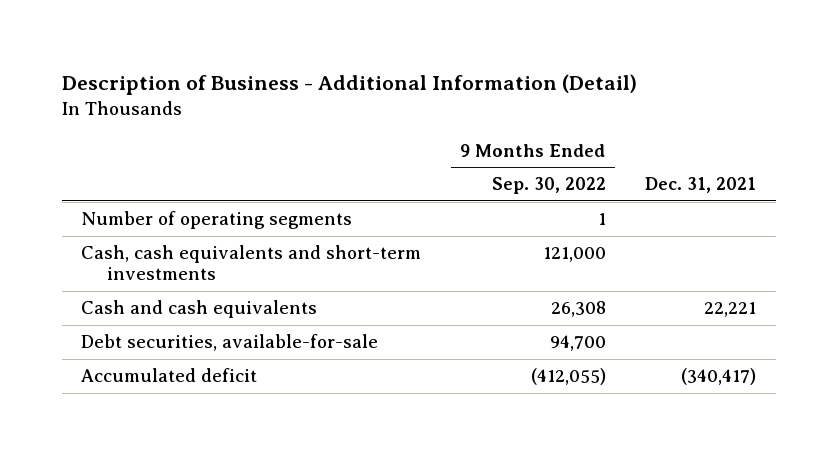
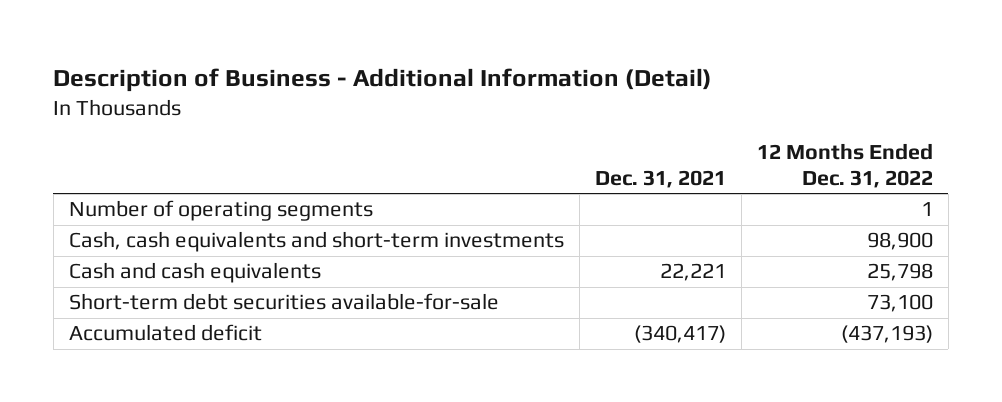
- | 9 Months Ended Sep. 30, 2022 | Dec. 31, 2021
+ | Dec. 31, 2021 | 12 Months Ended Dec. 31, 2022
- Debt securities, available-for-sale | 94,700 |
+ Short-term debt securities available-for-sale | | 73,100

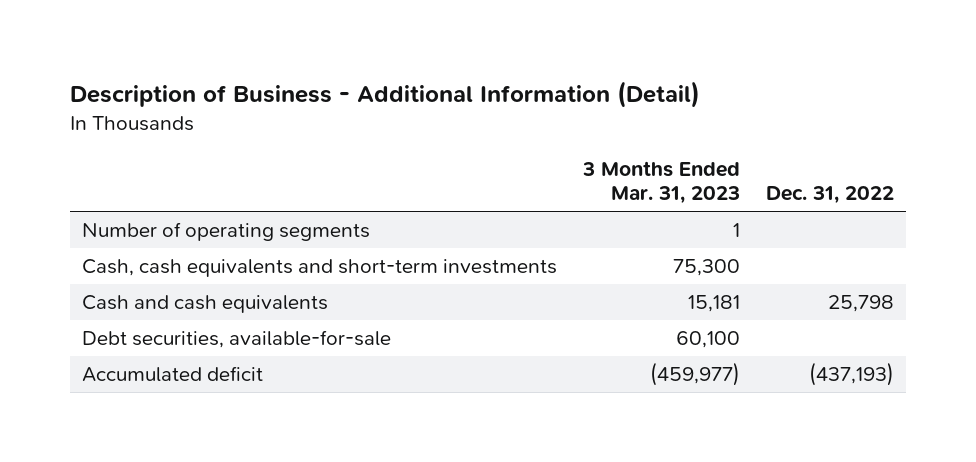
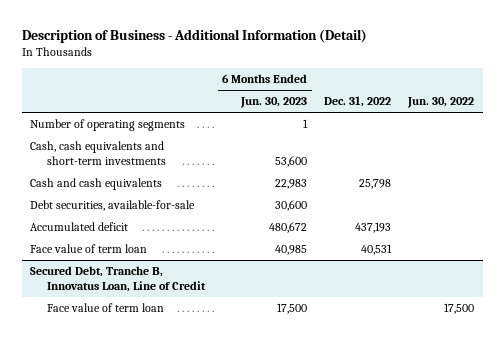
- | 3 Months Ended Mar. 31, 2023 | Dec. 31, 2022
+ | 6 Months Ended Jun. 30, 2023 | Dec. 31, 2022 | Jun. 30, 2022
- Accumulated deficit | (459,977) | (437,193)
+ Accumulated deficit | 480,672 | 437,193 |
+ Face value of term loan | 40,985 | 40,531 |
+ Secured Debt, Tranche B, Innovatus Loan, Line of Credit
+ Face value of term loan | 17,500 | | 17,500

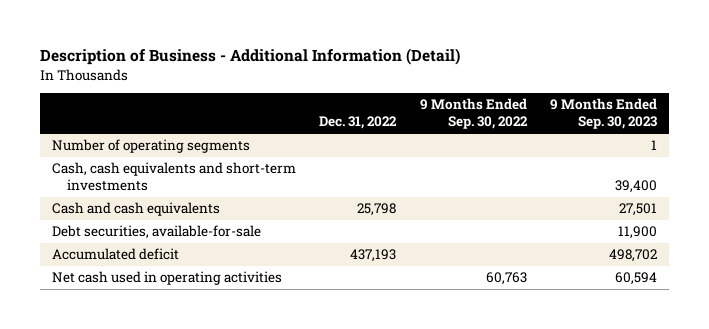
- | 6 Months Ended Jun. 30, 2023 | Dec. 31, 2022 | Jun. 30, 2022
+ | Dec. 31, 2022 | 9 Months Ended Sep. 30, 2022 | 9 Months Ended Sep. 30, 2023
- Face value of term loan | 40,985 | 40,531 |
- Secured Debt, Tranche B, Innovatus Loan, Line of Credit
- Face value of term loan | 17,500 | | 17,500
+ Net cash used in operating activities | | 60,763 | 60,594

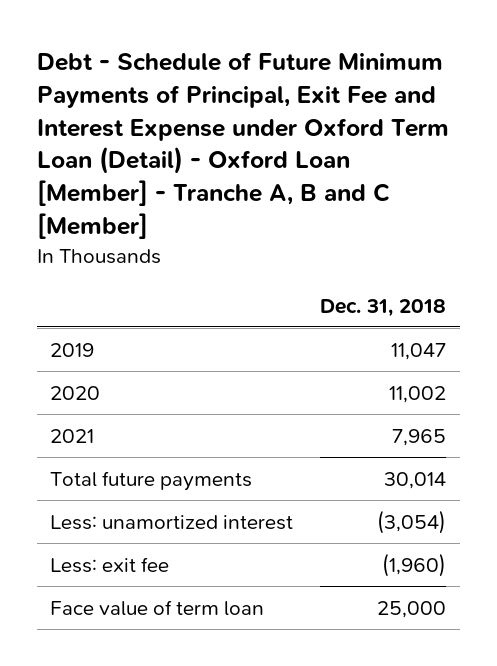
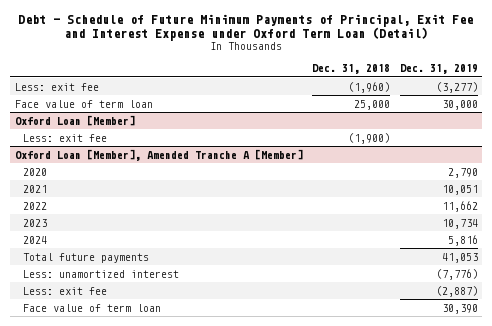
- Debt - Schedule of Future Minimum Payments of Principal, Exit Fee and Interest Expense under Oxford Term Loan (Detail) - Oxford Loan [Member] - Tranche A, B and C [Member]
+ Debt - Schedule of Future Minimum Payments of Principal, Exit Fee and Interest Expense under Oxford Term Loan (Detail)
- | Dec. 31, 2018
+ | Dec. 31, 2018 | Dec. 31, 2019
- 2019 | 11,047
- 2020 | 11,002
- 2021 | 7,965
- Total future payments | 30,014
- Less: unamortized interest | (3,054)
+ Oxford Loan [Member]
+ Less: exit fee | (1,900) |
+ Oxford Loan [Member], Amended Tranche A [Member]
+ 2020 | | 2,790
+ 2021 | | 10,051
+ 2022 | | 11,662
+ 2023 | | 10,734
+ 2024 | | 5,816
+ Total future payments | | 41,053
+ Less: unamortized interest | | (7,776)
+ Less: exit fee | | (2,887)
+ Face value of term loan | | 30,390

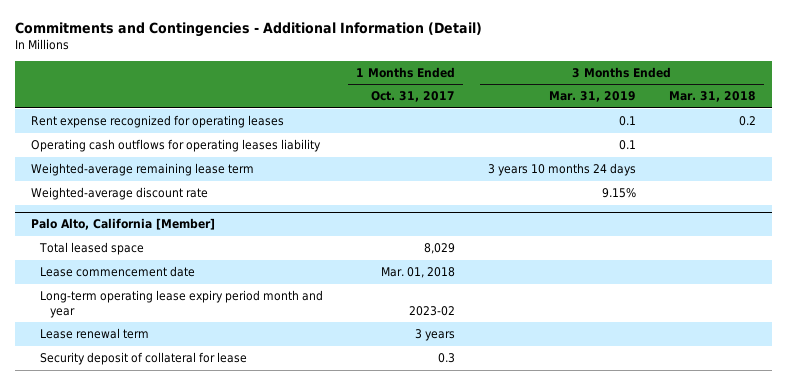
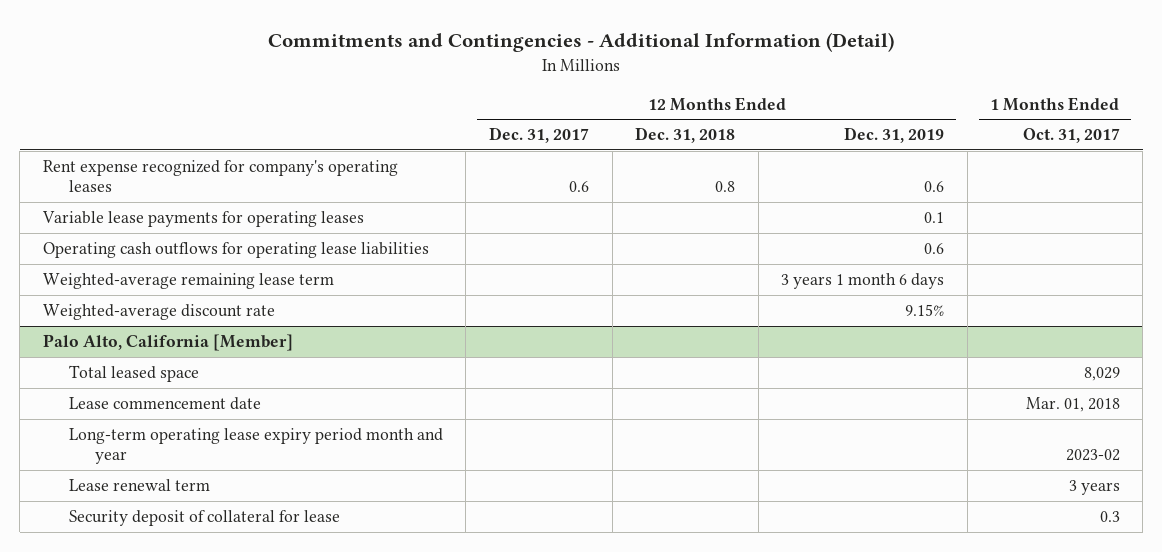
- | 1 Months Ended Oct. 31, 2017 | 3 Months Ended Mar. 31, 2019 | 3 Months Ended Mar. 31, 2018
+ | 12 Months Ended Dec. 31, 2017 | 12 Months Ended Dec. 31, 2018 | 12 Months Ended Dec. 31, 2019 | 1 Months Ended Oct. 31, 2017
- Rent expense recognized for operating leases | | 0.1 | 0.2
- Operating cash outflows for operating leases liability | | 0.1 |
+ Rent expense recognized for company's operating leases | 0.6 | 0.8 | 0.6 |
+ Variable lease payments for operating leases | | | 0.1 |
+ Operating cash outflows for operating lease liabilities | | | 0.6 |

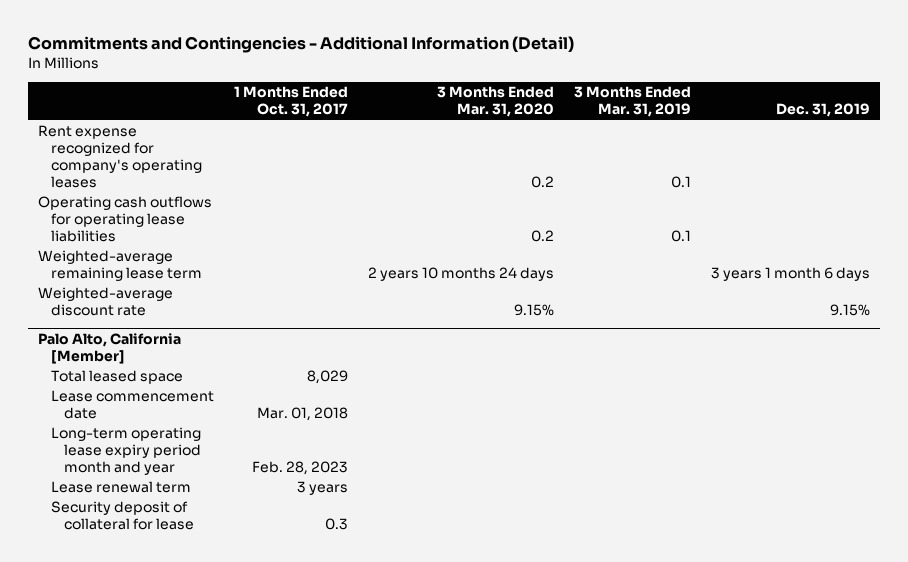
- | 12 Months Ended Dec. 31, 2017 | 12 Months Ended Dec. 31, 2018 | 12 Months Ended Dec. 31, 2019 | 1 Months Ended Oct. 31, 2017
+ | 1 Months Ended Oct. 31, 2017 | 3 Months Ended Mar. 31, 2020 | 3 Months Ended Mar. 31, 2019 | Dec. 31, 2019
- Variable lease payments for operating leases | | | 0.1 |
@ Palo Alto, California [Member]
- Long-term operating lease expiry period month and year | | | | 2023-02
+ Long-term operating lease expiry period month and year | Feb. 28, 2023 | | |

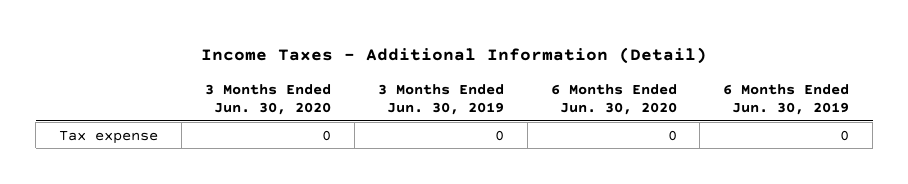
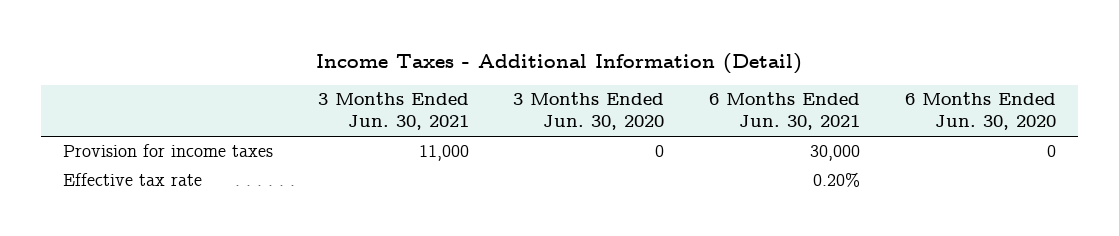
- | 3 Months Ended Jun. 30, 2020 | 3 Months Ended Jun. 30, 2019 | 6 Months Ended Jun. 30, 2020 | 6 Months Ended Jun. 30, 2019
+ | 3 Months Ended Jun. 30, 2021 | 3 Months Ended Jun. 30, 2020 | 6 Months Ended Jun. 30, 2021 | 6 Months Ended Jun. 30, 2020
- Tax expense | 0 | 0 | 0 | 0
+ Provision for income taxes | 11,000 | 0 | 30,000 | 0
+ Effective tax rate | | | 0.20% |

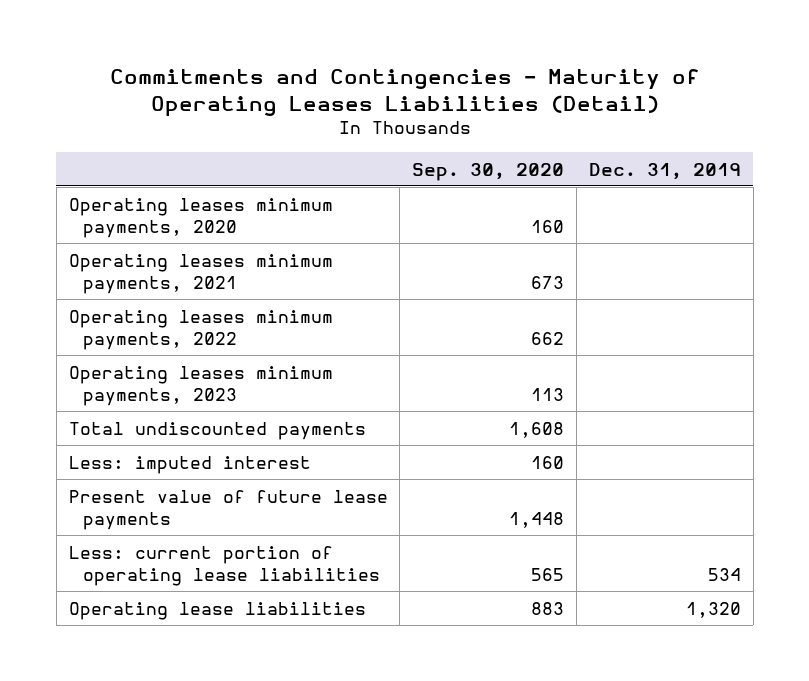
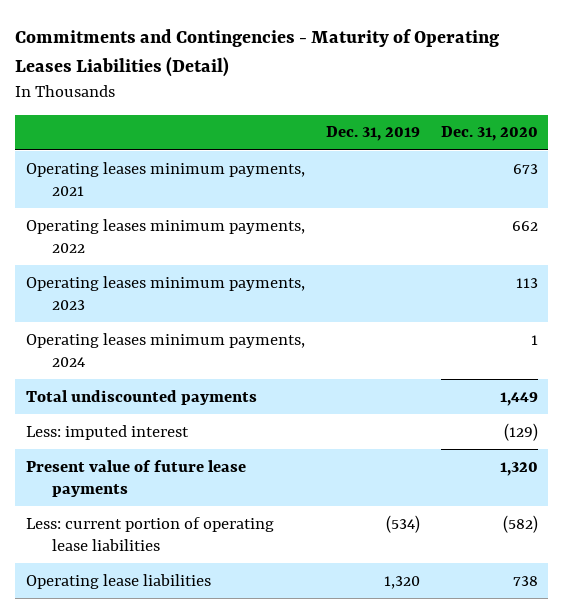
- | Sep. 30, 2020 | Dec. 31, 2019
+ | Dec. 31, 2019 | Dec. 31, 2020
- Operating leases minimum payments, 2020 | 160 |
+ Operating leases minimum payments, 2024 | | 1
- Less: current portion of operating lease liabilities | 565 | 534
+ Less: current portion of operating lease liabilities | (534) | (582)

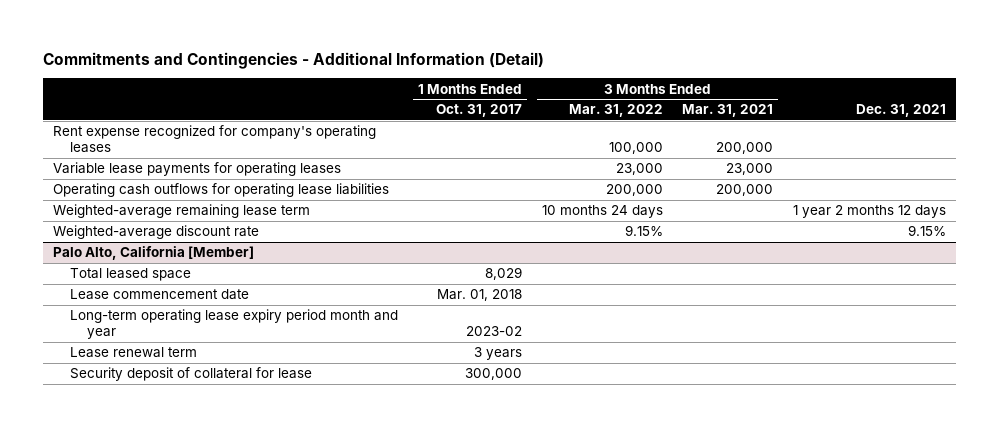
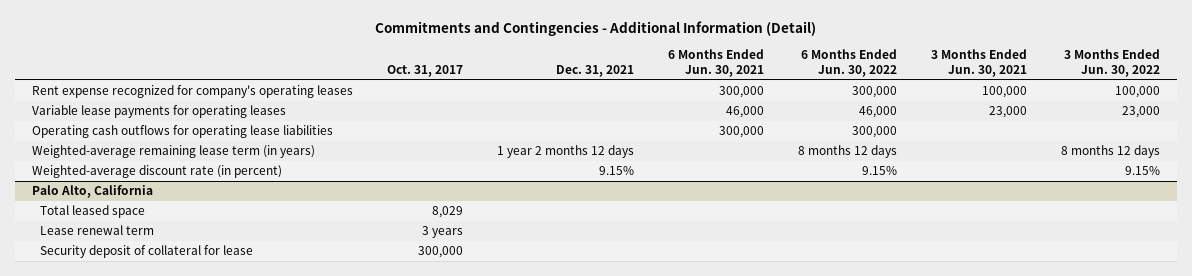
- | 1 Months Ended Oct. 31, 2017 | 3 Months Ended Mar. 31, 2022 | 3 Months Ended Mar. 31, 2021 | Dec. 31, 2021
+ | Oct. 31, 2017 | Dec. 31, 2021 | 6 Months Ended Jun. 30, 2021 | 6 Months Ended Jun. 30, 2022 | 3 Months Ended Jun. 30, 2021 | 3 Months Ended Jun. 30, 2022
- Weighted-average remaining lease term | | 10 months 24 days | | 1 year 2 months 12 days
- Weighted-average discount rate | | 9.15% | | 9.15%
- Palo Alto, California [Member]
+ Weighted-average remaining lease term (in years) | | 1 year 2 months 12 days | | 8 months 12 days | | 8 months 12 days
+ Weighted-average discount rate (in percent) | | 9.15% | | 9.15% | | 9.15%
+ Palo Alto, California
- Lease commencement date | Mar. 01, 2018 | | |
- Long-term operating lease expiry period month and year | 2023-02 | | |

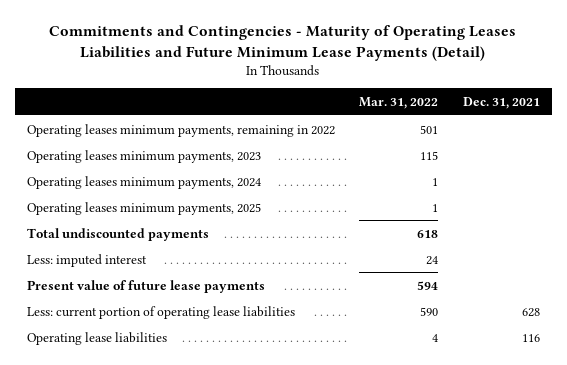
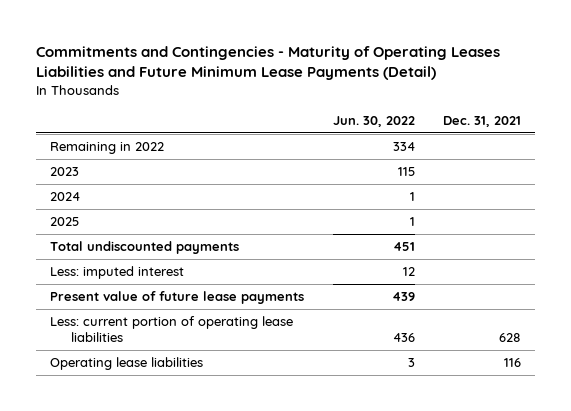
- | Mar. 31, 2022 | Dec. 31, 2021
+ | Jun. 30, 2022 | Dec. 31, 2021
- Operating leases minimum payments, remaining in 2022 | 501 |
- Operating leases minimum payments, 2023 | 115 |
- Operating leases minimum payments, 2024 | 1 |
- Operating leases minimum payments, 2025 | 1 |
+ Remaining in 2022 | 334 |
+ 2023 | 115 |
+ 2024 | 1 |
+ 2025 | 1 |

